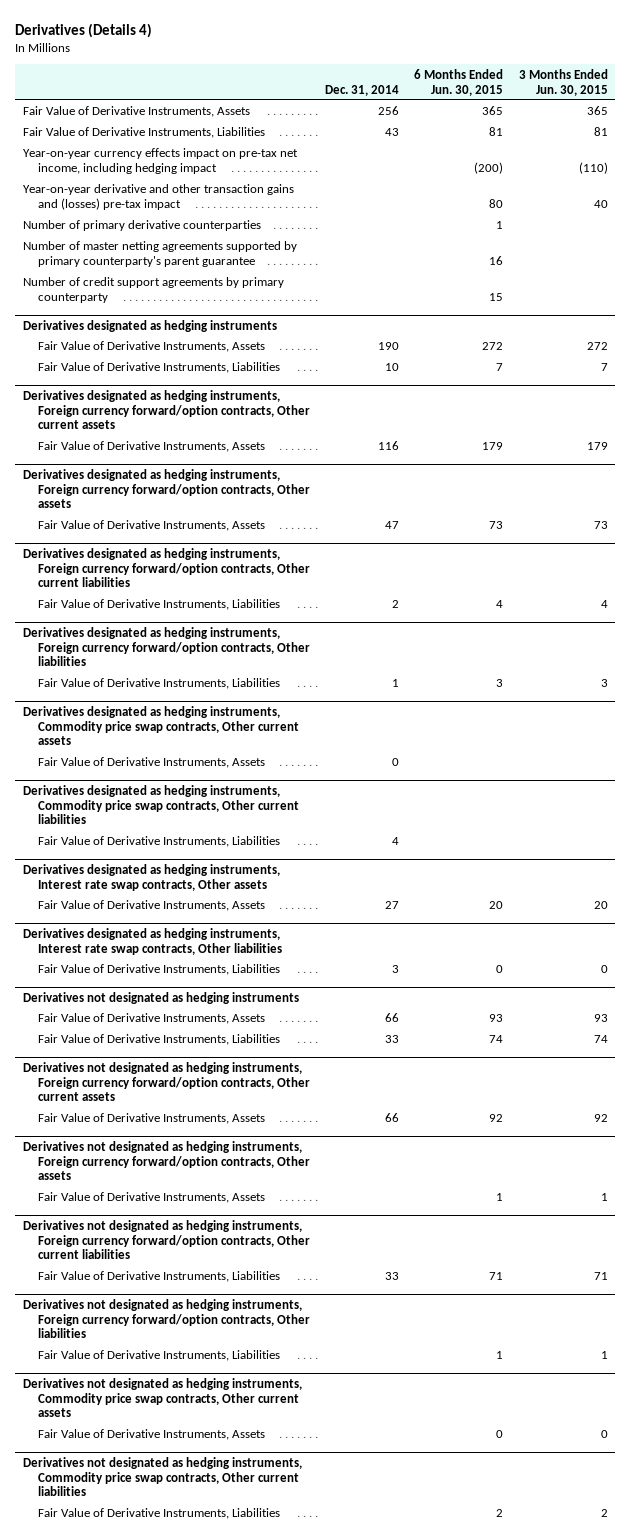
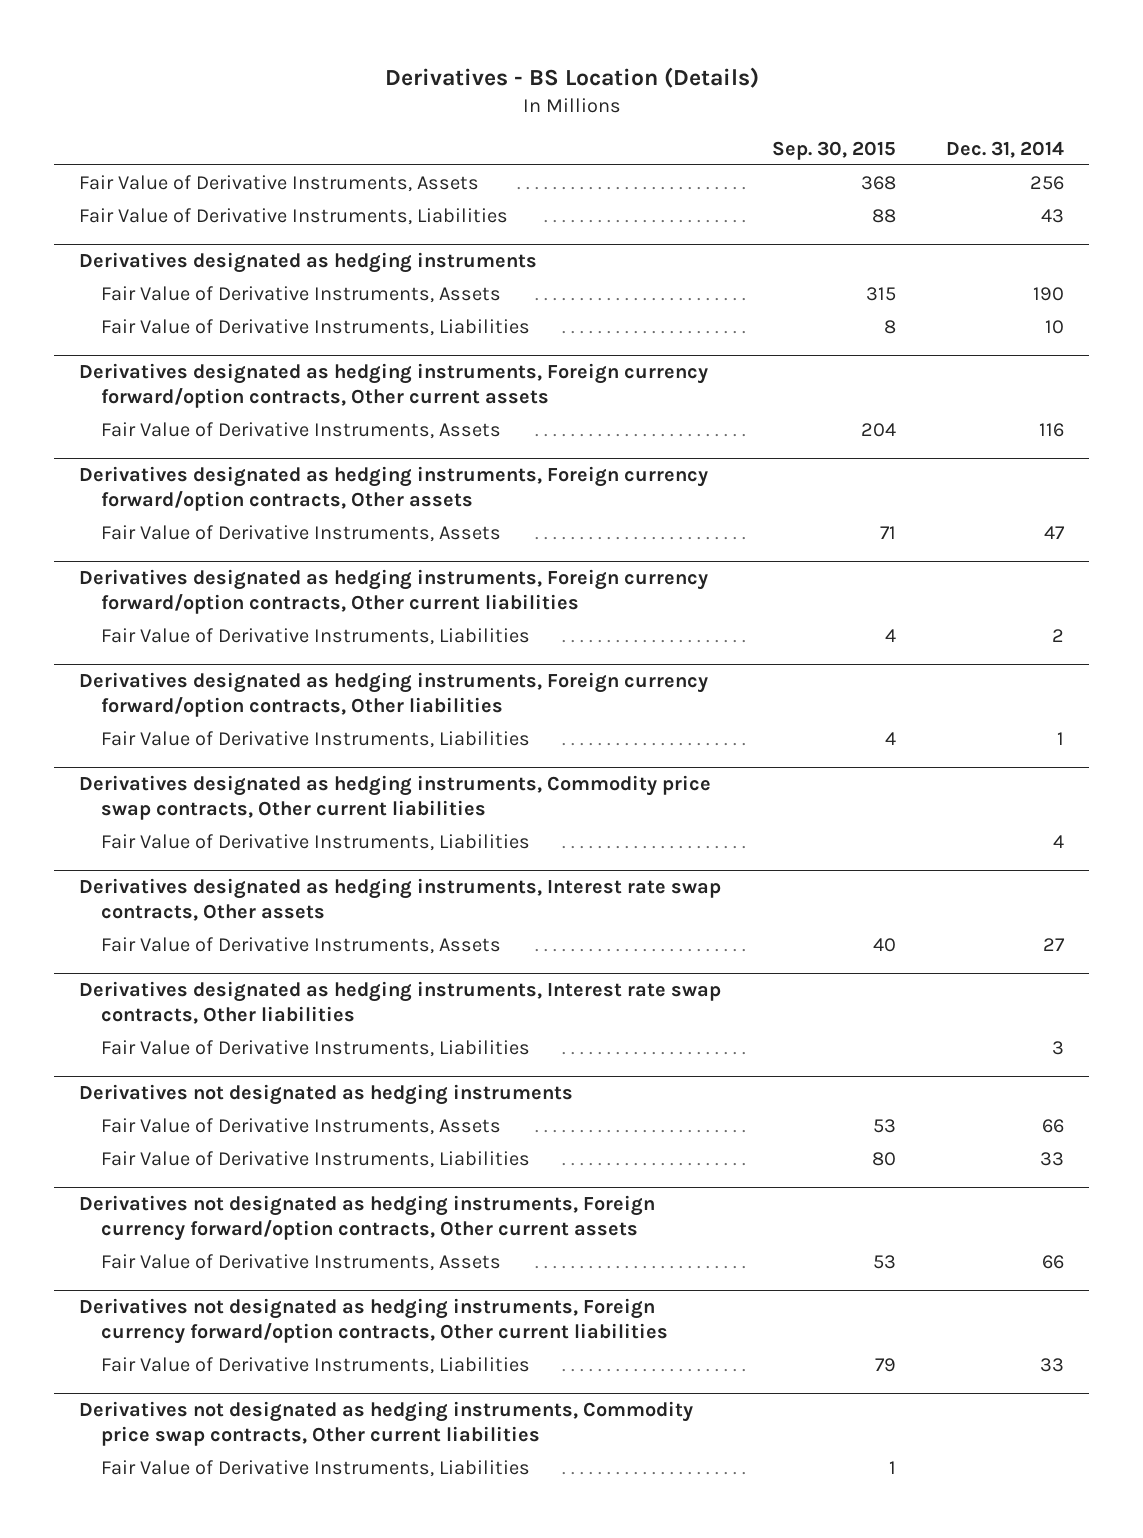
- Derivatives (Details 4)
+ Derivatives - BS Location (Details)
- | Dec. 31, 2014 | 6 Months Ended Jun. 30, 2015 | 3 Months Ended Jun. 30, 2015
+ | Sep. 30, 2015 | Dec. 31, 2014
- Year-on-year currency effects impact on pre-tax net income, including hedging impact | | (200) | (110)
- Year-on-year derivative and other transaction gains and (losses) pre-tax impact | | 80 | 40
- Number of primary derivative counterparties | | 1 |
- Number of master netting agreements supported by primary counterparty's parent guarantee | | 16 |
- Number of credit support agreements by primary counterparty | | 15 |
- Derivatives designated as hedging instruments, Commodity price swap contracts, Other current assets
- Fair Value of Derivative Instruments, Assets | 0 | |
- Derivatives not designated as hedging instruments, Foreign currency forward/option contracts, Other assets
- Fair Value of Derivative Instruments, Assets | | 1 | 1
- Derivatives not designated as hedging instruments, Foreign currency forward/option contracts, Other liabilities
- Fair Value of Derivative Instruments, Liabilities | | 1 | 1
- Derivatives not designated as hedging instruments, Commodity price swap contracts, Other current assets
- Fair Value of Derivative Instruments, Assets | | 0 | 0

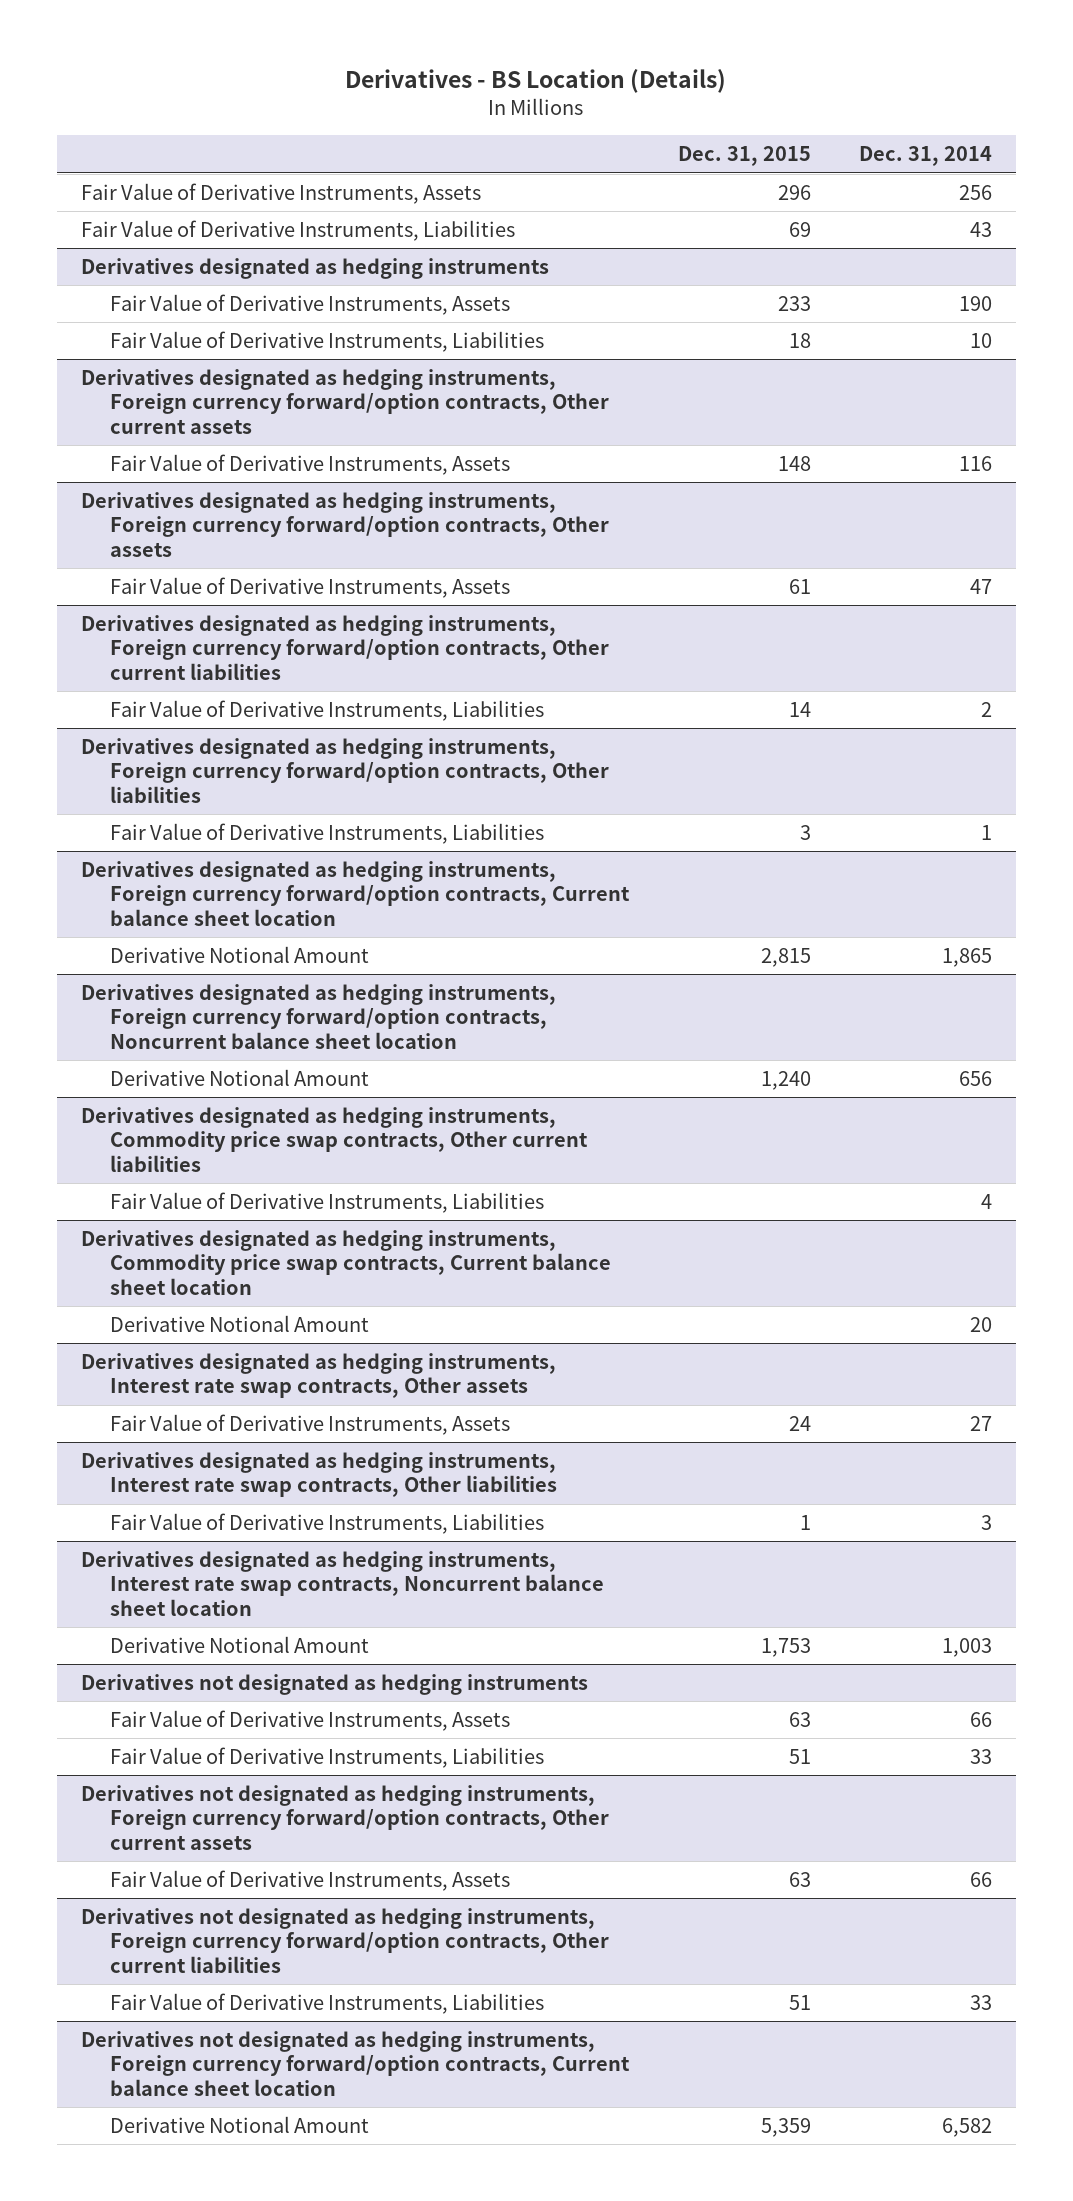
- | Sep. 30, 2015 | Dec. 31, 2014
+ | Dec. 31, 2015 | Dec. 31, 2014
+ Derivatives designated as hedging instruments, Foreign currency forward/option contracts, Current balance sheet location
+ Derivative Notional Amount | 2,815 | 1,865
+ Derivatives designated as hedging instruments, Foreign currency forward/option contracts, Noncurrent balance sheet location
+ Derivative Notional Amount | 1,240 | 656
+ Derivatives designated as hedging instruments, Commodity price swap contracts, Current balance sheet location
+ Derivative Notional Amount | | 20
+ Derivatives designated as hedging instruments, Interest rate swap contracts, Noncurrent balance sheet location
+ Derivative Notional Amount | 1,753 | 1,003
- Derivatives not designated as hedging instruments, Commodity price swap contracts, Other current liabilities
- Fair Value of Derivative Instruments, Liabilities | 1 |
+ Derivatives not designated as hedging instruments, Foreign currency forward/option contracts, Current balance sheet location
+ Derivative Notional Amount | 5,359 | 6,582

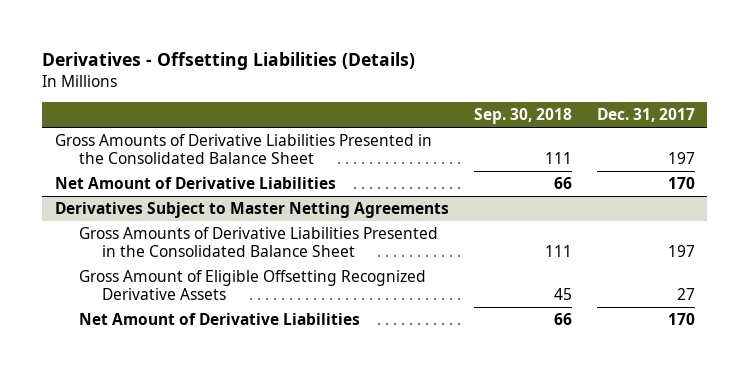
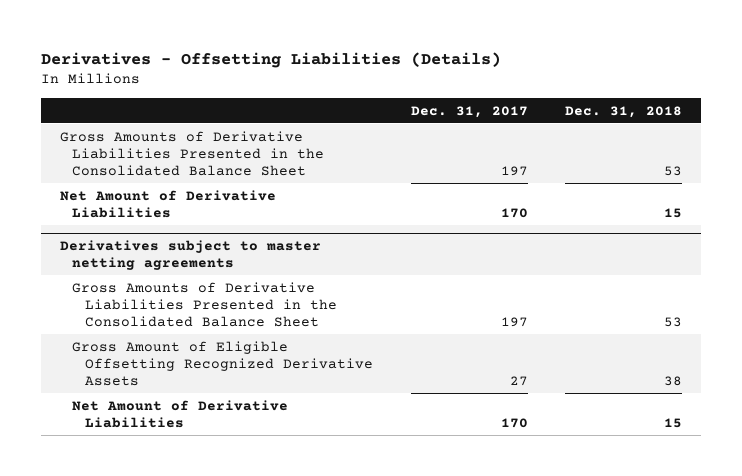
- | Sep. 30, 2018 | Dec. 31, 2017
+ | Dec. 31, 2017 | Dec. 31, 2018
- Derivatives Subject to Master Netting Agreements
+ Derivatives subject to master netting agreements

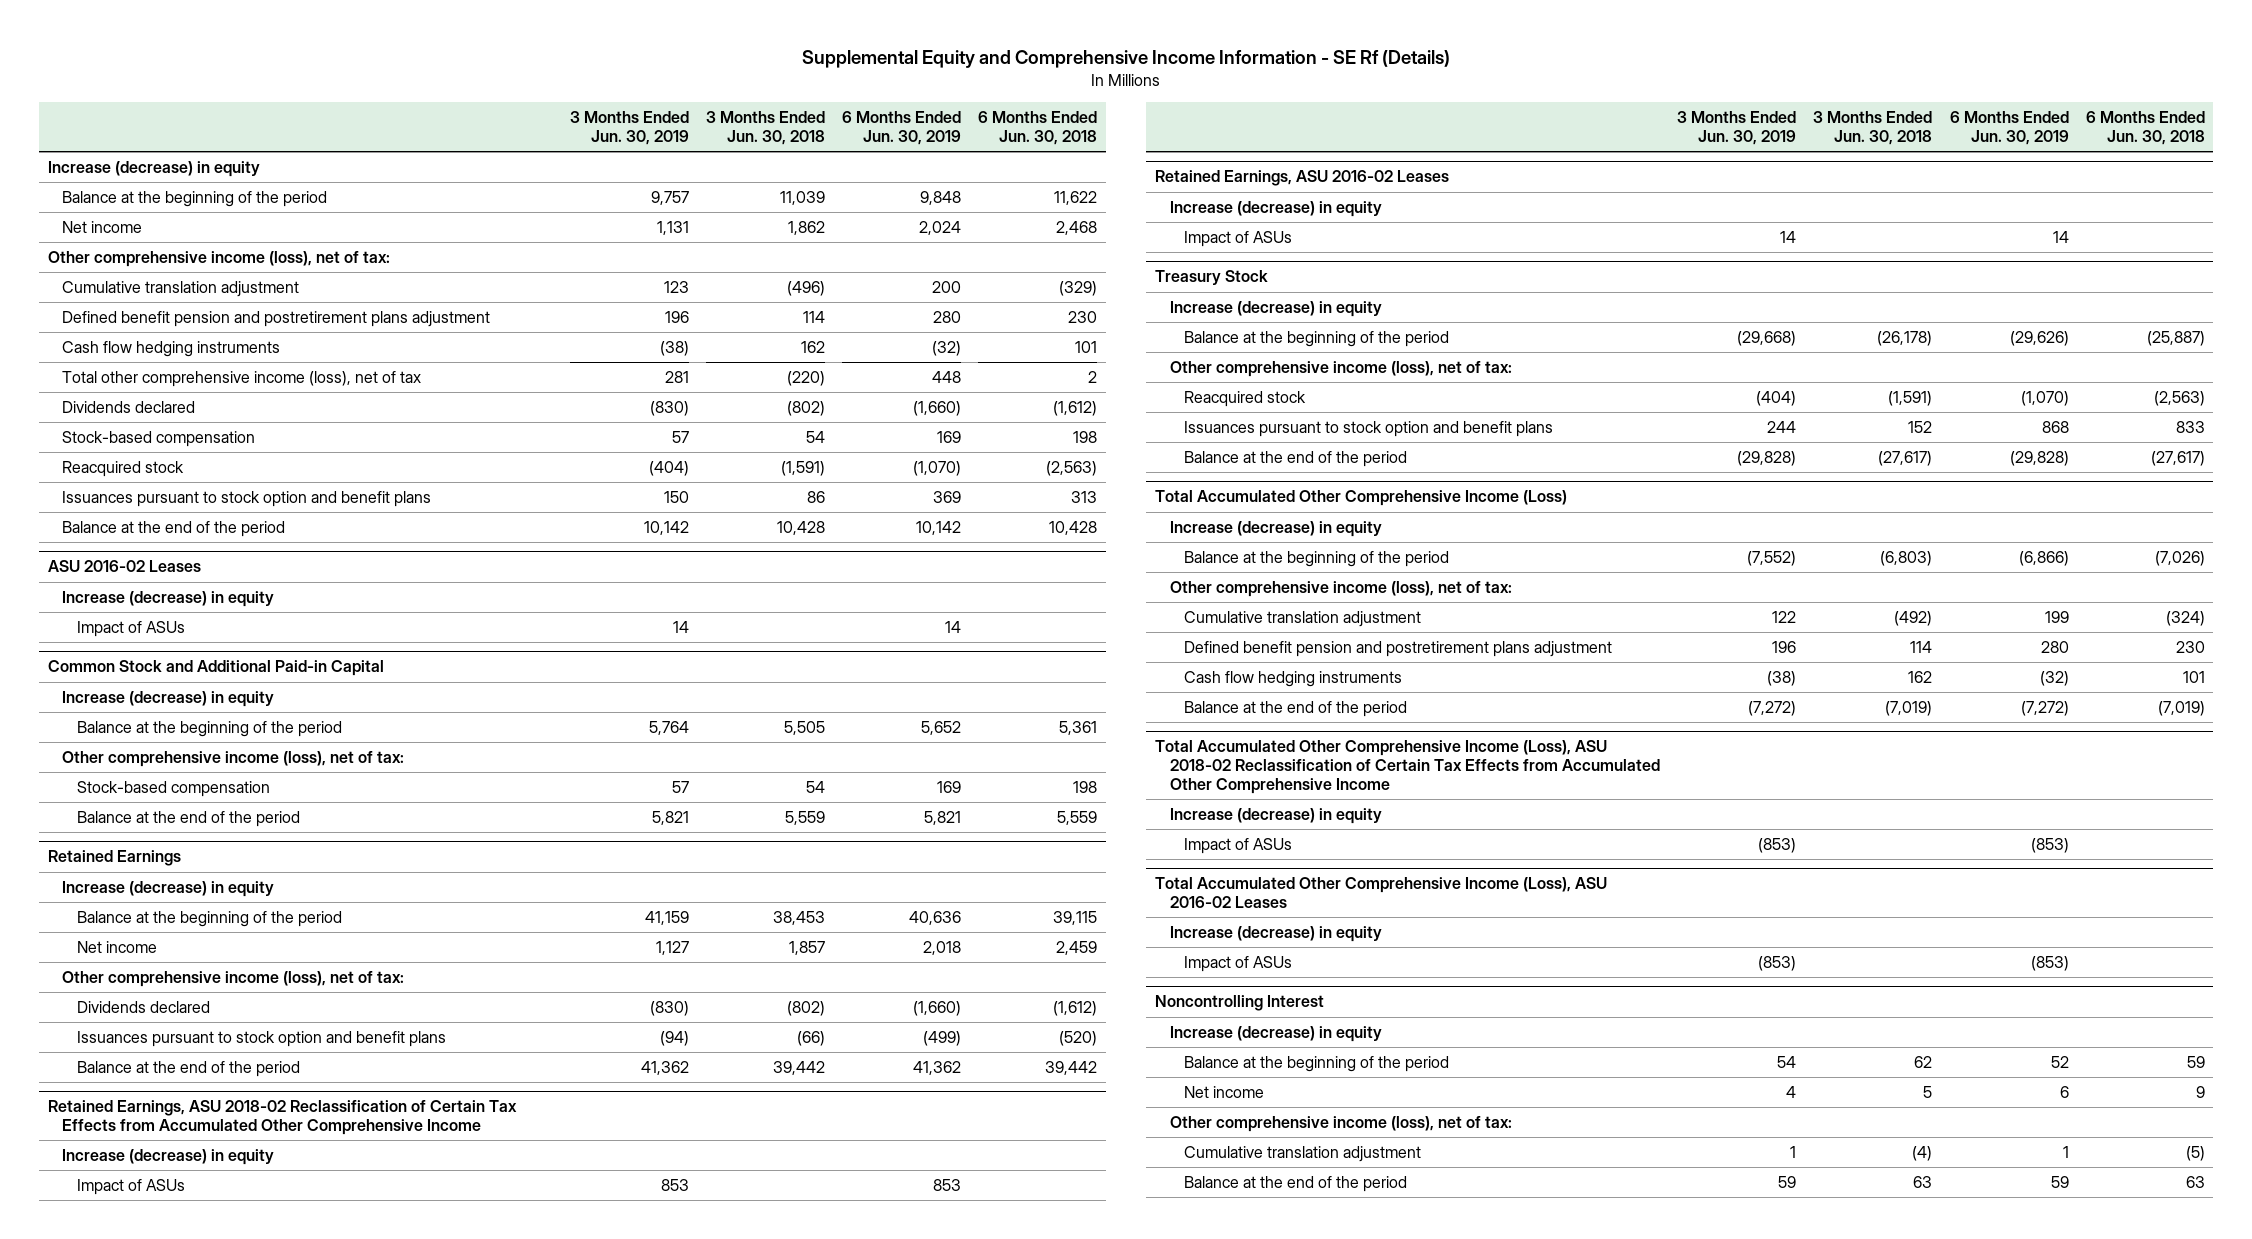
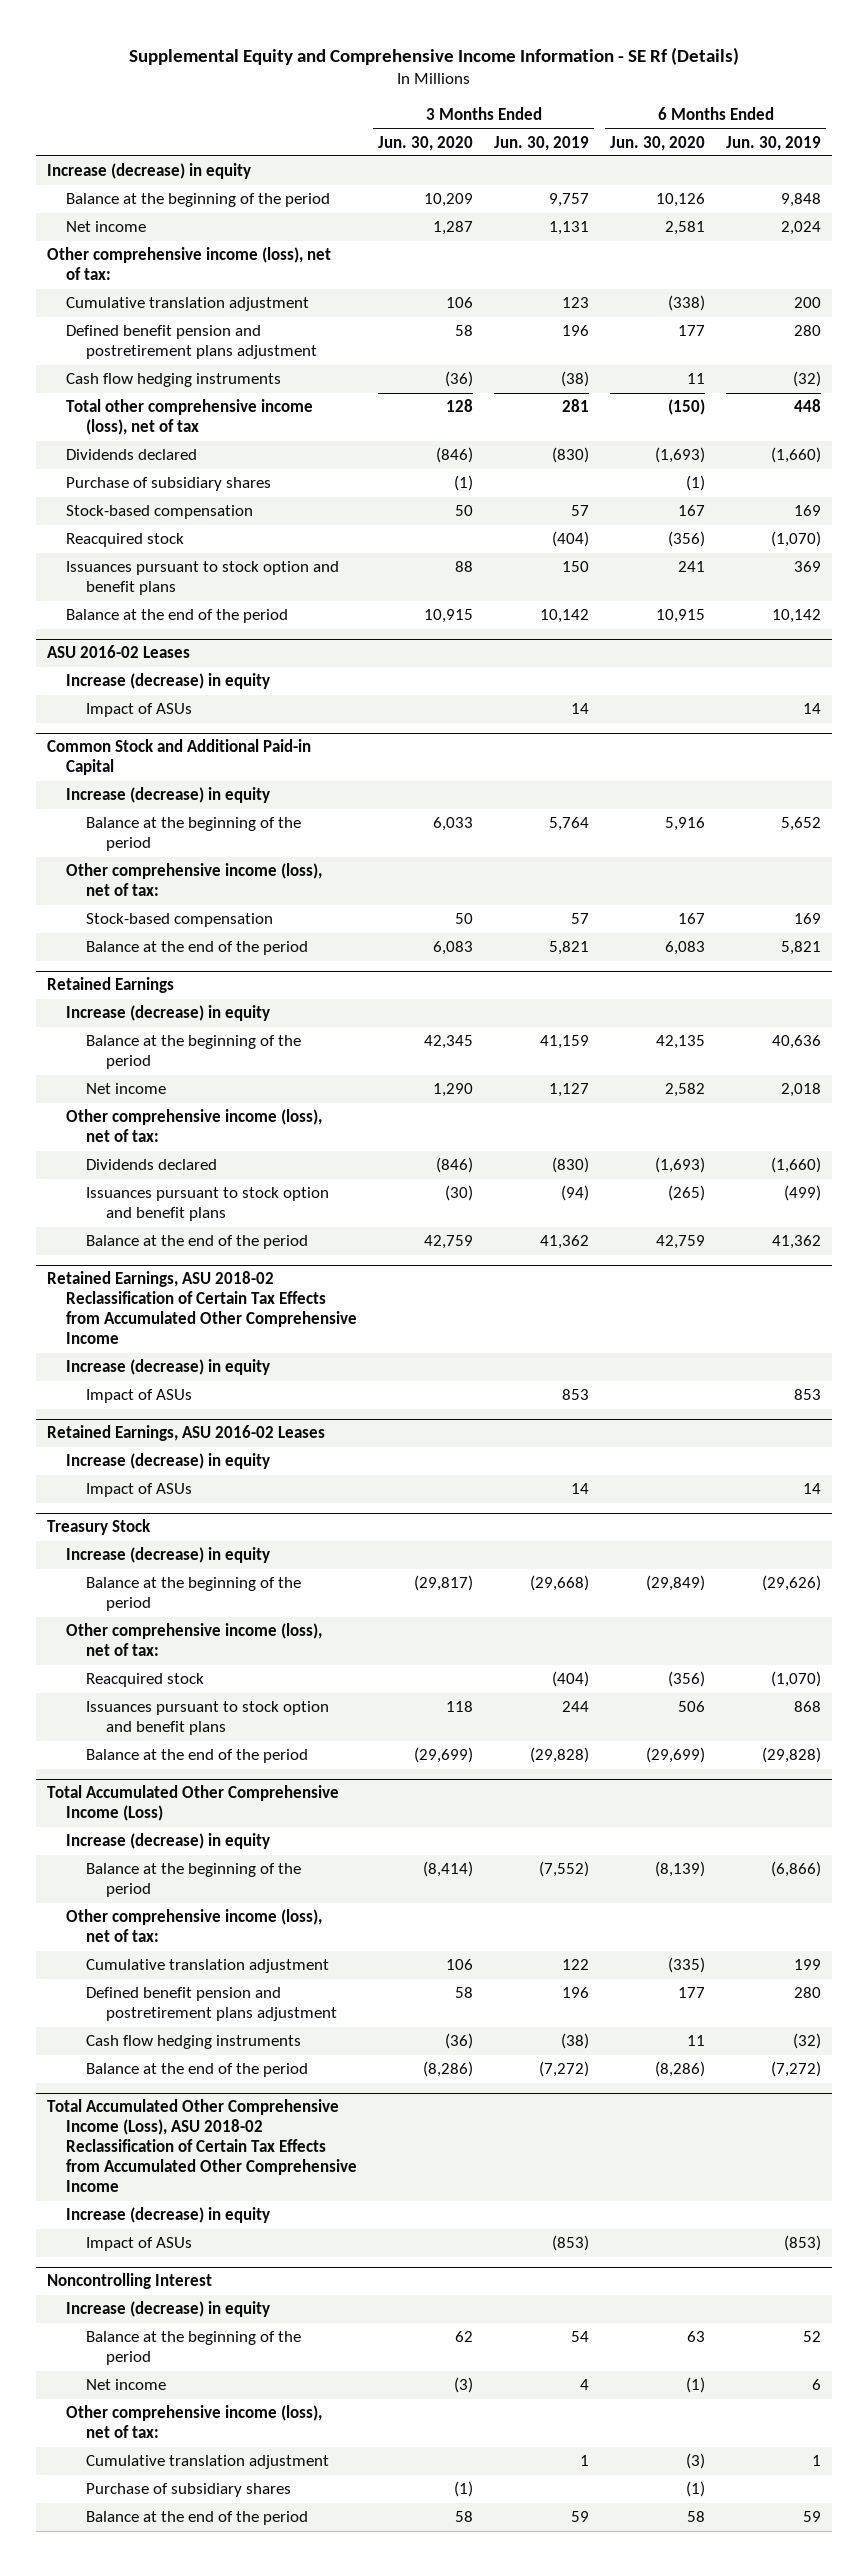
- | 3 Months Ended Jun. 30, 2019 | 3 Months Ended Jun. 30, 2018 | 6 Months Ended Jun. 30, 2019 | 6 Months Ended Jun. 30, 2018
+ | 3 Months Ended Jun. 30, 2020 | 3 Months Ended Jun. 30, 2019 | 6 Months Ended Jun. 30, 2020 | 6 Months Ended Jun. 30, 2019
+ Purchase of subsidiary shares | (1) | | (1) |
- Total Accumulated Other Comprehensive Income (Loss), ASU 2016-02 Leases
- Increase (decrease) in equity
- Impact of ASUs | (853) | | (853) |
@ Noncontrolling Interest
+ Purchase of subsidiary shares | (1) | | (1) |

